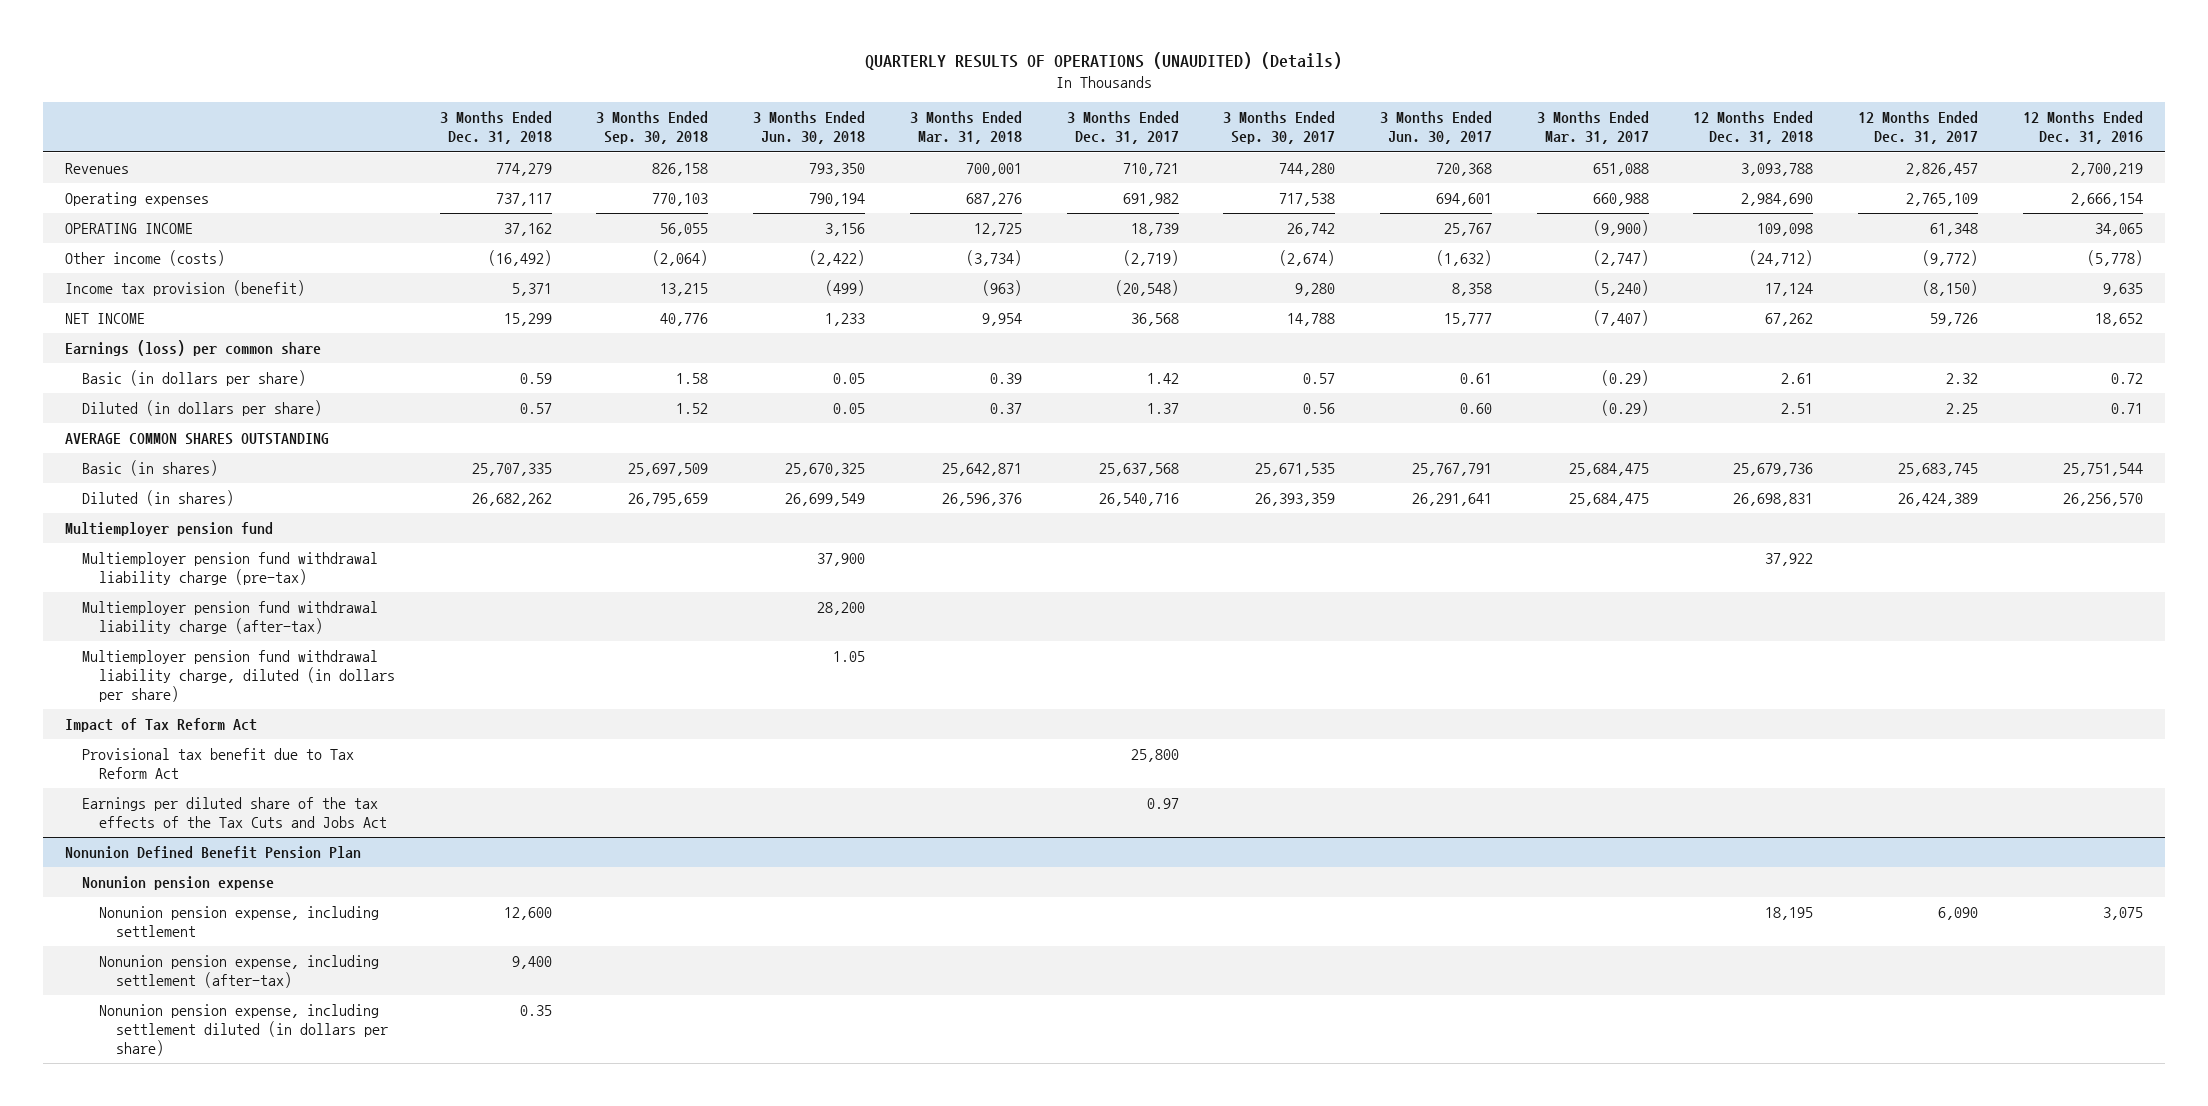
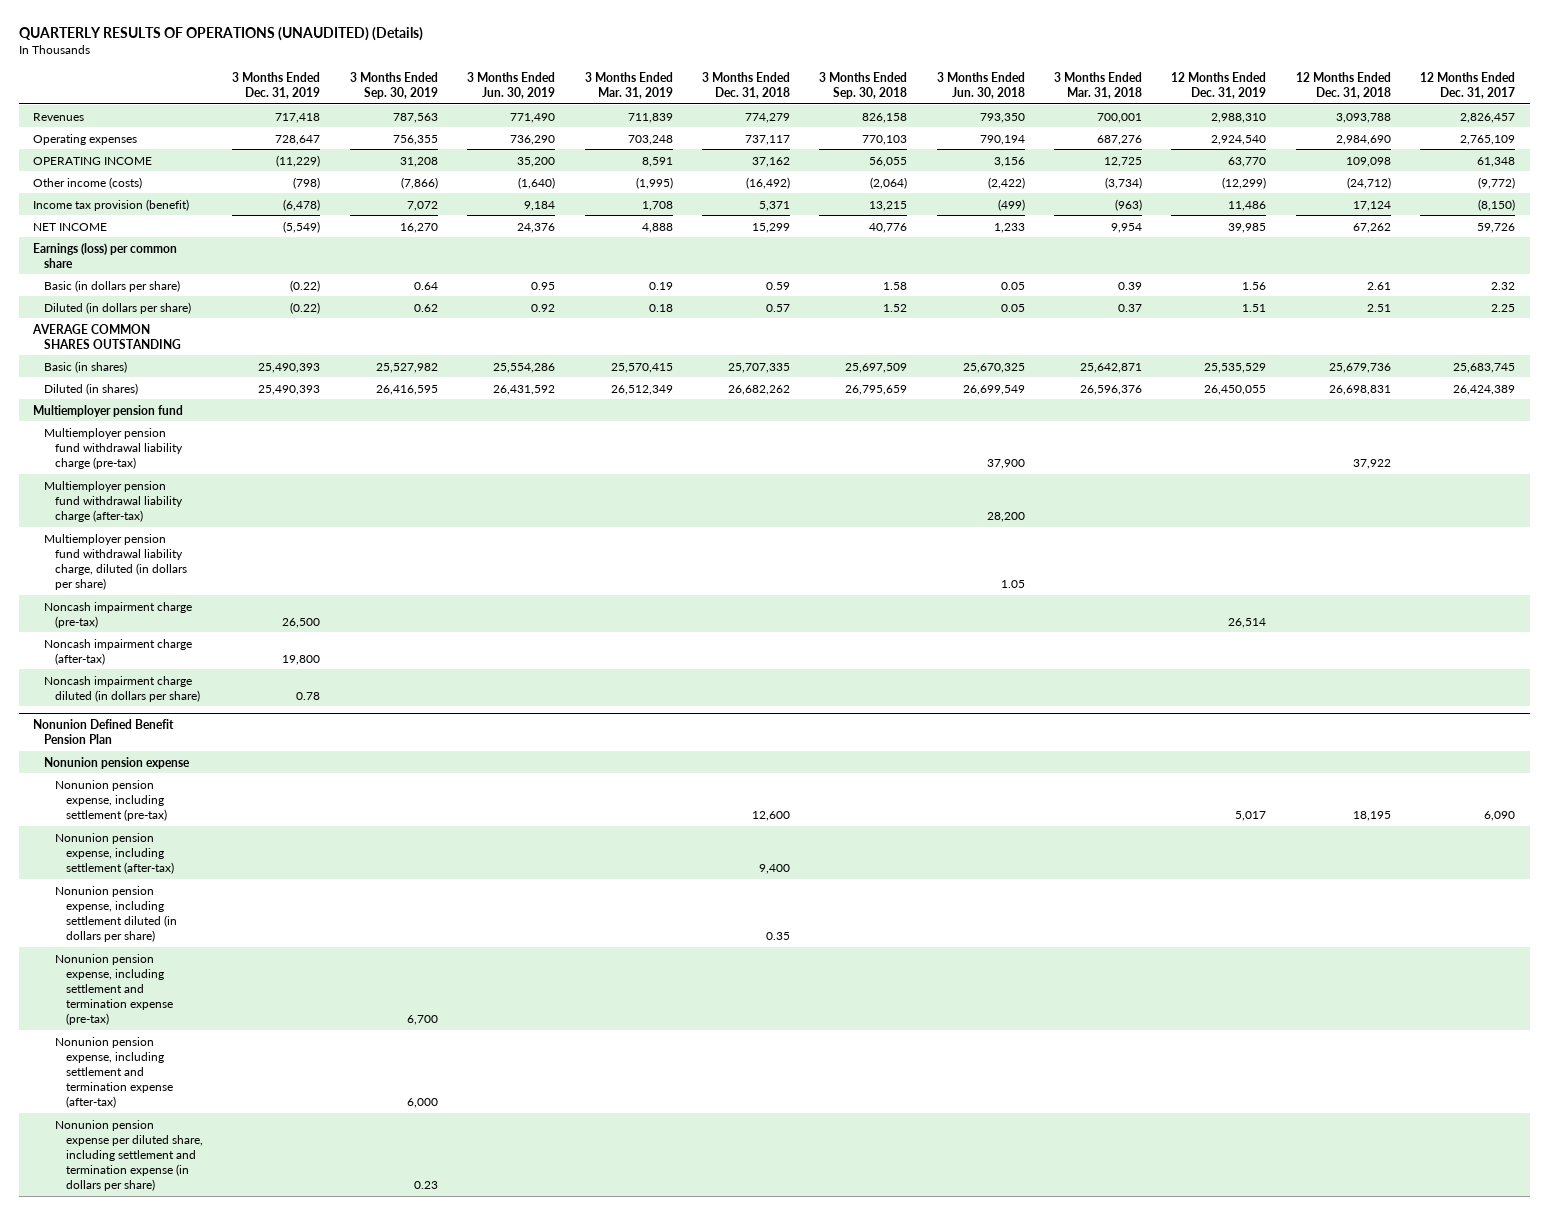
- | 3 Months Ended Dec. 31, 2018 | 3 Months Ended Sep. 30, 2018 | 3 Months Ended Jun. 30, 2018 | 3 Months Ended Mar. 31, 2018 | 3 Months Ended Dec. 31, 2017 | 3 Months Ended Sep. 30, 2017 | 3 Months Ended Jun. 30, 2017 | 3 Months Ended Mar. 31, 2017 | 12 Months Ended Dec. 31, 2018 | 12 Months Ended Dec. 31, 2017 | 12 Months Ended Dec. 31, 2016
+ | 3 Months Ended Dec. 31, 2019 | 3 Months Ended Sep. 30, 2019 | 3 Months Ended Jun. 30, 2019 | 3 Months Ended Mar. 31, 2019 | 3 Months Ended Dec. 31, 2018 | 3 Months Ended Sep. 30, 2018 | 3 Months Ended Jun. 30, 2018 | 3 Months Ended Mar. 31, 2018 | 12 Months Ended Dec. 31, 2019 | 12 Months Ended Dec. 31, 2018 | 12 Months Ended Dec. 31, 2017
- Impact of Tax Reform Act
- Provisional tax benefit due to Tax Reform Act | | | | | 25,800 | | | | | |
- Earnings per diluted share of the tax effects of the Tax Cuts and Jobs Act | | | | | 0.97 | | | | | |
+ Noncash impairment charge (pre-tax) | 26,500 | | | | | | | | 26,514 | |
+ Noncash impairment charge (after-tax) | 19,800 | | | | | | | | | |
+ Noncash impairment charge diluted (in dollars per share) | 0.78 | | | | | | | | | |
@ Nonunion Defined Benefit Pension Plan
- Nonunion pension expense, including settlement | 12,600 | | | | | | | | 18,195 | 6,090 | 3,075
+ Nonunion pension expense, including settlement (pre-tax) | | | | | 12,600 | | | | 5,017 | 18,195 | 6,090
+ Nonunion pension expense, including settlement and termination expense (pre-tax) | | 6,700 | | | | | | | | |
+ Nonunion pension expense, including settlement and termination expense (after-tax) | | 6,000 | | | | | | | | |
+ Nonunion pension expense per diluted share, including settlement and termination expense (in dollars per share) | | 0.23 | | | | | | | | |

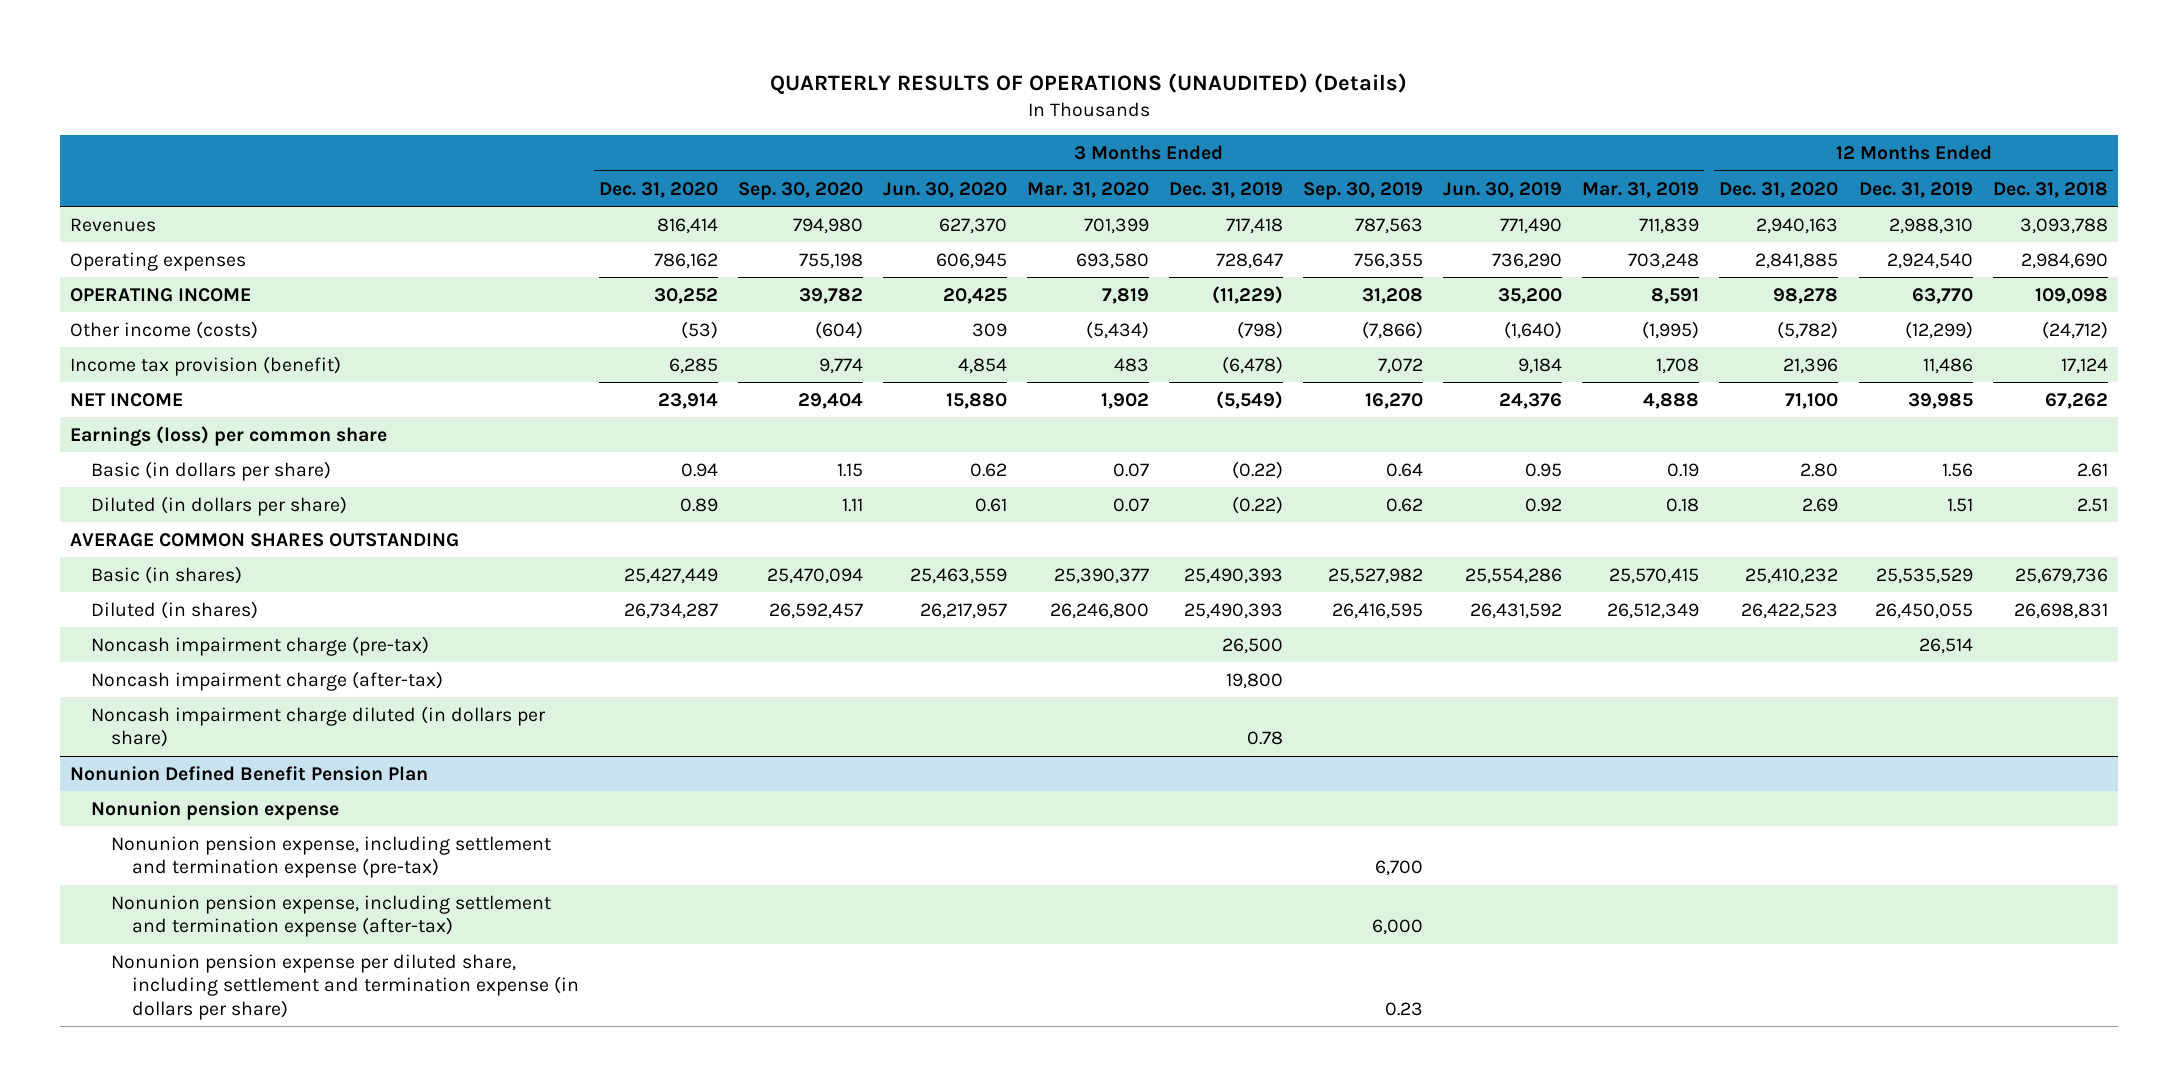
- | 3 Months Ended Dec. 31, 2019 | 3 Months Ended Sep. 30, 2019 | 3 Months Ended Jun. 30, 2019 | 3 Months Ended Mar. 31, 2019 | 3 Months Ended Dec. 31, 2018 | 3 Months Ended Sep. 30, 2018 | 3 Months Ended Jun. 30, 2018 | 3 Months Ended Mar. 31, 2018 | 12 Months Ended Dec. 31, 2019 | 12 Months Ended Dec. 31, 2018 | 12 Months Ended Dec. 31, 2017
+ | 3 Months Ended Dec. 31, 2020 | 3 Months Ended Sep. 30, 2020 | 3 Months Ended Jun. 30, 2020 | 3 Months Ended Mar. 31, 2020 | 3 Months Ended Dec. 31, 2019 | 3 Months Ended Sep. 30, 2019 | 3 Months Ended Jun. 30, 2019 | 3 Months Ended Mar. 31, 2019 | 12 Months Ended Dec. 31, 2020 | 12 Months Ended Dec. 31, 2019 | 12 Months Ended Dec. 31, 2018
- Multiemployer pension fund
- Multiemployer pension fund withdrawal liability charge (pre-tax) | | | | | | | 37,900 | | | 37,922 |
- Multiemployer pension fund withdrawal liability charge (after-tax) | | | | | | | 28,200 | | | |
- Multiemployer pension fund withdrawal liability charge, diluted (in dollars per share) | | | | | | | 1.05 | | | |
@ Nonunion Defined Benefit Pension Plan
- Nonunion pension expense, including settlement (pre-tax) | | | | | 12,600 | | | | 5,017 | 18,195 | 6,090
- Nonunion pension expense, including settlement (after-tax) | | | | | 9,400 | | | | | |
- Nonunion pension expense, including settlement diluted (in dollars per share) | | | | | 0.35 | | | | | |

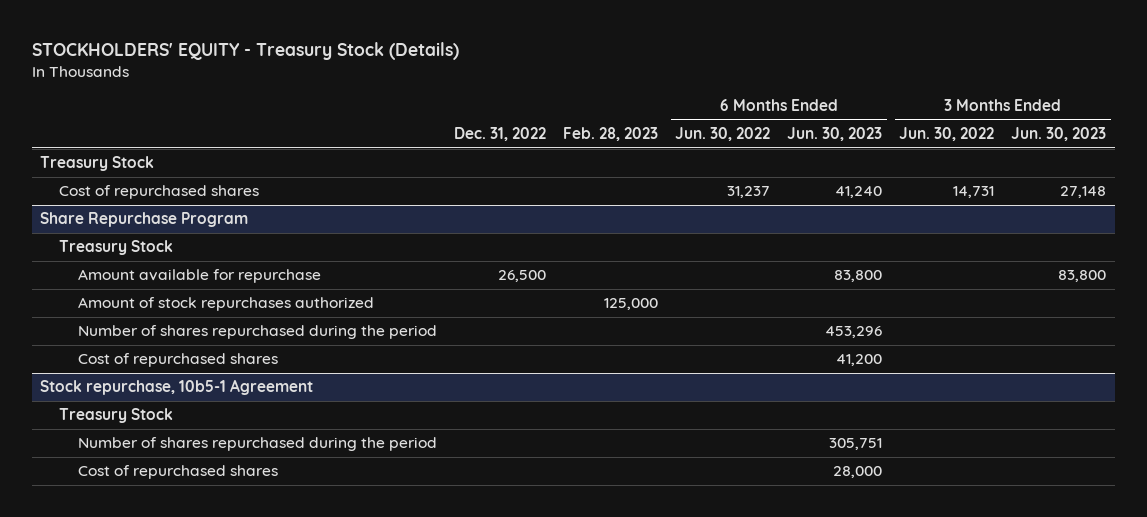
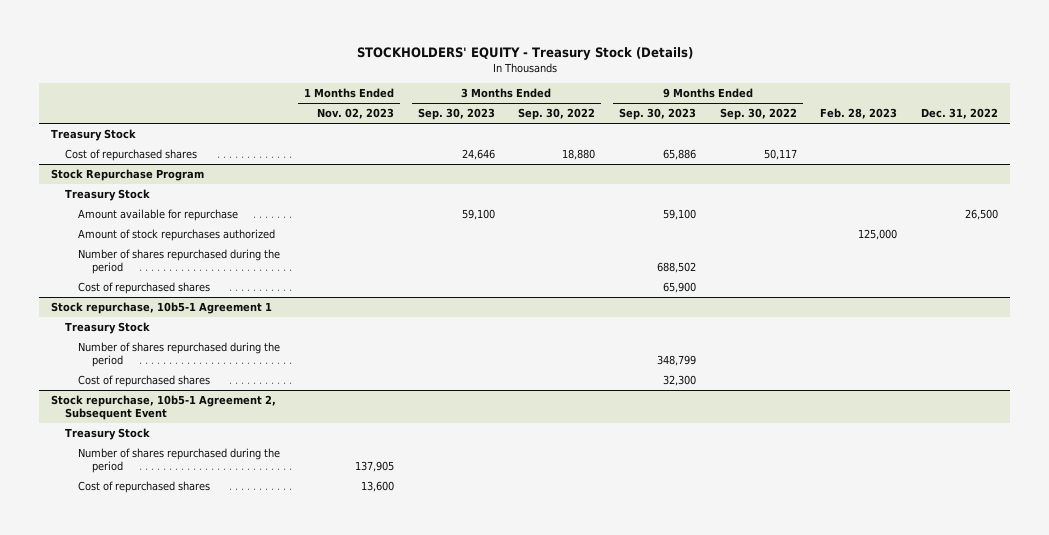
- | Dec. 31, 2022 | Feb. 28, 2023 | 6 Months Ended Jun. 30, 2022 | 6 Months Ended Jun. 30, 2023 | 3 Months Ended Jun. 30, 2022 | 3 Months Ended Jun. 30, 2023
+ | 1 Months Ended Nov. 02, 2023 | 3 Months Ended Sep. 30, 2023 | 3 Months Ended Sep. 30, 2022 | 9 Months Ended Sep. 30, 2023 | 9 Months Ended Sep. 30, 2022 | Feb. 28, 2023 | Dec. 31, 2022
- Share Repurchase Program
+ Stock Repurchase Program
- Stock repurchase, 10b5-1 Agreement
+ Stock repurchase, 10b5-1 Agreement 1
+ Stock repurchase, 10b5-1 Agreement 2, Subsequent Event
+ Treasury Stock
+ Number of shares repurchased during the period | 137,905 | | | | | |
+ Cost of repurchased shares | 13,600 | | | | | |

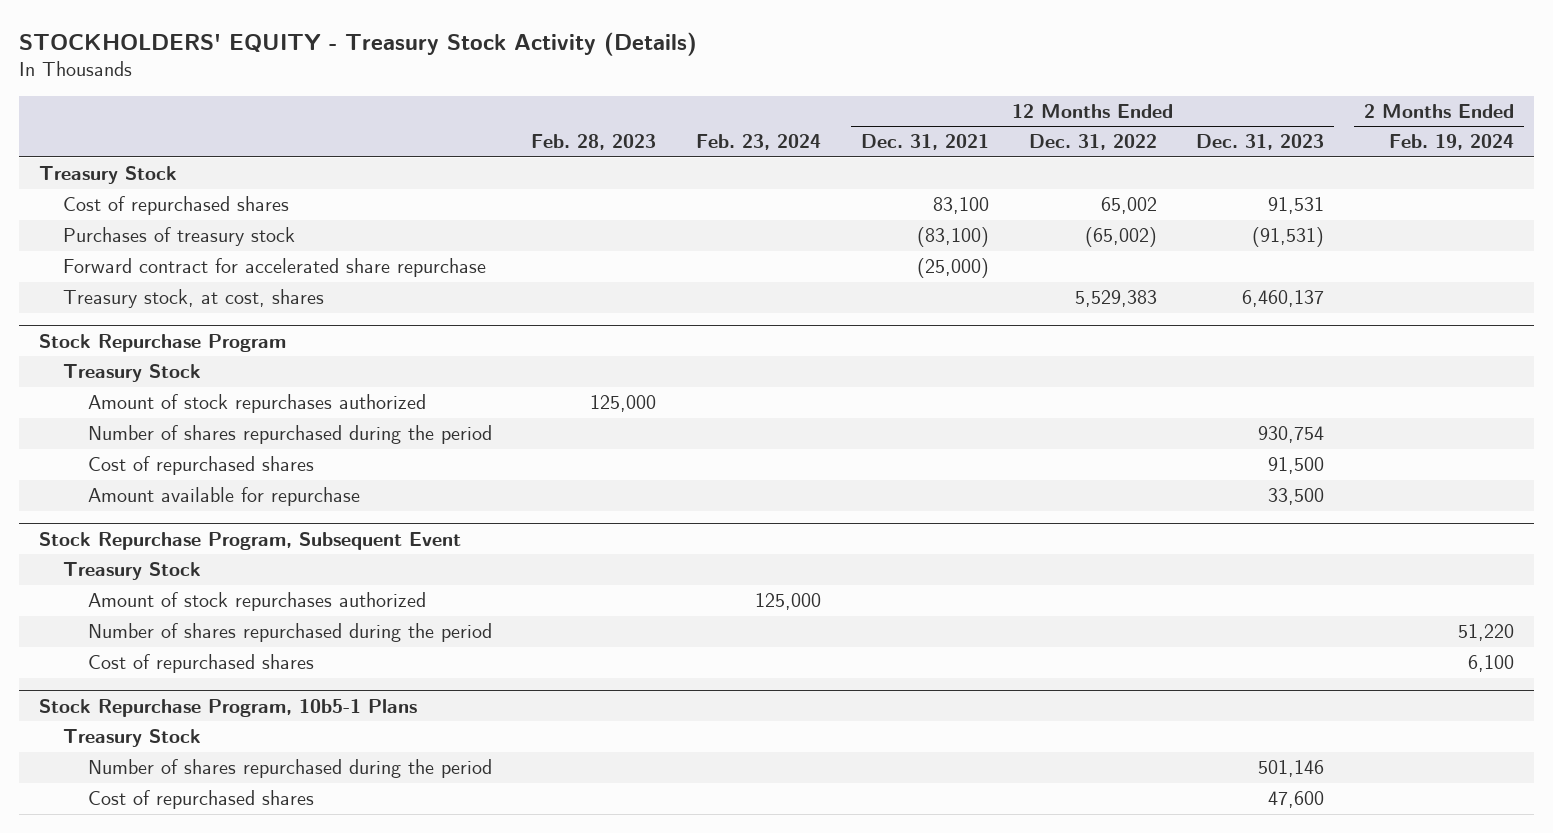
- STOCKHOLDERS' EQUITY - Treasury Stock (Details)
+ STOCKHOLDERS' EQUITY - Treasury Stock Activity (Details)
- | 1 Months Ended Nov. 02, 2023 | 3 Months Ended Sep. 30, 2023 | 3 Months Ended Sep. 30, 2022 | 9 Months Ended Sep. 30, 2023 | 9 Months Ended Sep. 30, 2022 | Feb. 28, 2023 | Dec. 31, 2022
+ | Feb. 28, 2023 | Feb. 23, 2024 | 12 Months Ended Dec. 31, 2021 | 12 Months Ended Dec. 31, 2022 | 12 Months Ended Dec. 31, 2023 | 2 Months Ended Feb. 19, 2024
+ Purchases of treasury stock | | | (83,100) | (65,002) | (91,531) |
+ Forward contract for accelerated share repurchase | | | (25,000) | | |
+ Treasury stock, at cost, shares | | | | 5,529,383 | 6,460,137 |
- Stock repurchase, 10b5-1 Agreement 1
- Treasury Stock
- Number of shares repurchased during the period | | | | 348,799 | | |
- Cost of repurchased shares | | | | 32,300 | | |
- Stock repurchase, 10b5-1 Agreement 2, Subsequent Event
- Treasury Stock
- Number of shares repurchased during the period | 137,905 | | | | | |
- Cost of repurchased shares | 13,600 | | | | | |
@ Stock Repurchase Program
moved down: Amount available for repurchase | | | | | 33,500 |
+ Stock Repurchase Program, Subsequent Event
+ Treasury Stock
+ Amount of stock repurchases authorized | | 125,000 | | | |
+ Number of shares repurchased during the period | | | | | | 51,220
+ Cost of repurchased shares | | | | | | 6,100
+ Stock Repurchase Program, 10b5-1 Plans
+ Treasury Stock
+ Number of shares repurchased during the period | | | | | 501,146 |
+ Cost of repurchased shares | | | | | 47,600 |

